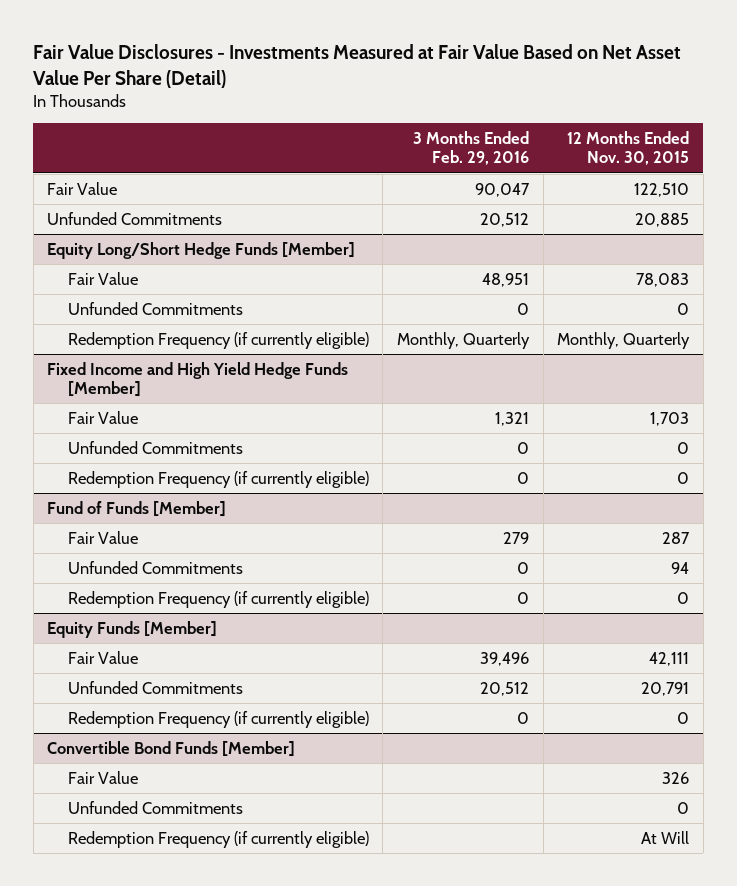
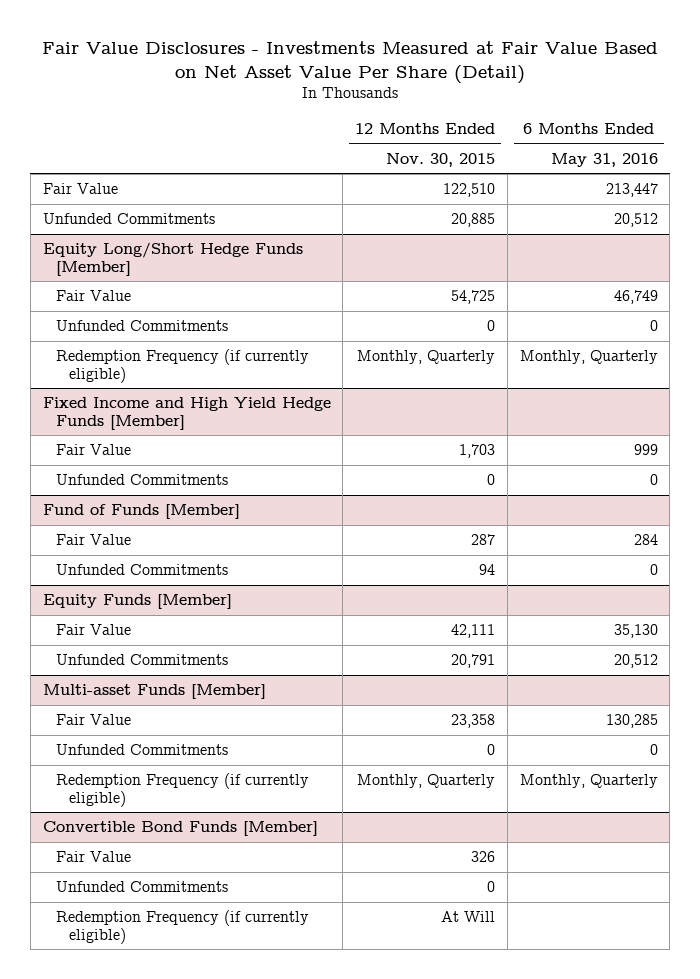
- | 3 Months Ended Feb. 29, 2016 | 12 Months Ended Nov. 30, 2015
+ | 12 Months Ended Nov. 30, 2015 | 6 Months Ended May 31, 2016
@ Equity Long/Short Hedge Funds [Member]
- Fair Value | 48,951 | 78,083
+ Fair Value | 54,725 | 46,749
@ Fixed Income and High Yield Hedge Funds [Member]
- Redemption Frequency (if currently eligible) | 0 | 0
@ Fund of Funds [Member]
- Redemption Frequency (if currently eligible) | 0 | 0
@ Equity Funds [Member]
- Redemption Frequency (if currently eligible) | 0 | 0
+ Multi-asset Funds [Member]
+ Fair Value | 23,358 | 130,285
+ Unfunded Commitments | 0 | 0
+ Redemption Frequency (if currently eligible) | Monthly, Quarterly | Monthly, Quarterly

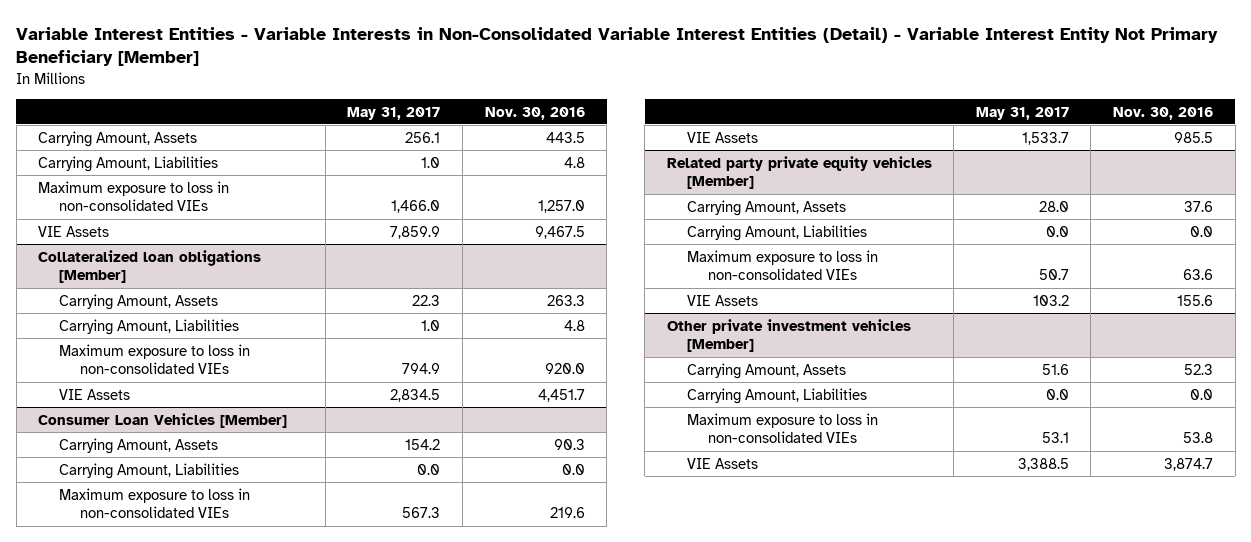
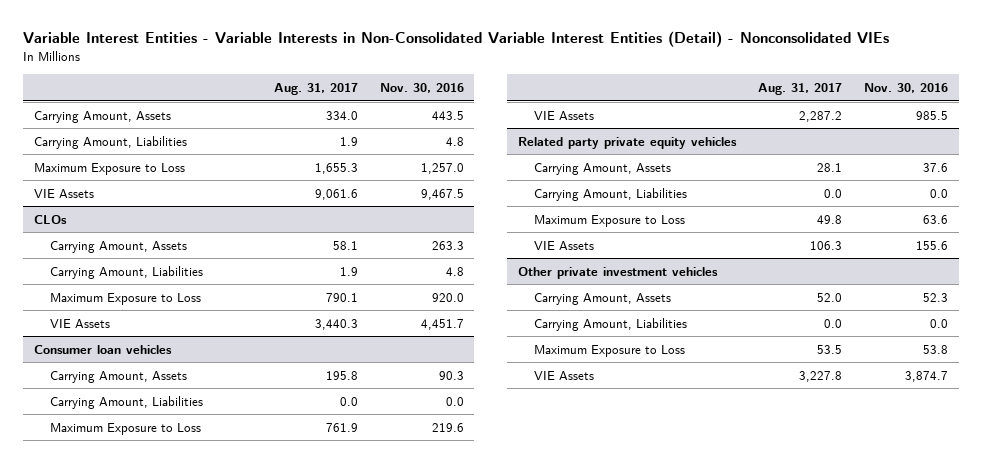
- Variable Interest Entities - Variable Interests in Non-Consolidated Variable Interest Entities (Detail) - Variable Interest Entity Not Primary Beneficiary [Member]
+ Variable Interest Entities - Variable Interests in Non-Consolidated Variable Interest Entities (Detail) - Nonconsolidated VIEs
- | May 31, 2017 | Nov. 30, 2016
+ | Aug. 31, 2017 | Nov. 30, 2016
- Maximum exposure to loss in non-consolidated VIEs | 1,466.0 | 1,257.0
+ Maximum Exposure to Loss | 1,655.3 | 1,257.0
- Collateralized loan obligations [Member]
+ CLOs
- Maximum exposure to loss in non-consolidated VIEs | 794.9 | 920.0
+ Maximum Exposure to Loss | 790.1 | 920.0
- Consumer Loan Vehicles [Member]
+ Consumer loan vehicles
- Maximum exposure to loss in non-consolidated VIEs | 567.3 | 219.6
+ Maximum Exposure to Loss | 761.9 | 219.6
- Related party private equity vehicles [Member]
+ Related party private equity vehicles
- Maximum exposure to loss in non-consolidated VIEs | 50.7 | 63.6
+ Maximum Exposure to Loss | 49.8 | 63.6
- Other private investment vehicles [Member]
+ Other private investment vehicles
- Maximum exposure to loss in non-consolidated VIEs | 53.1 | 53.8
+ Maximum Exposure to Loss | 53.5 | 53.8

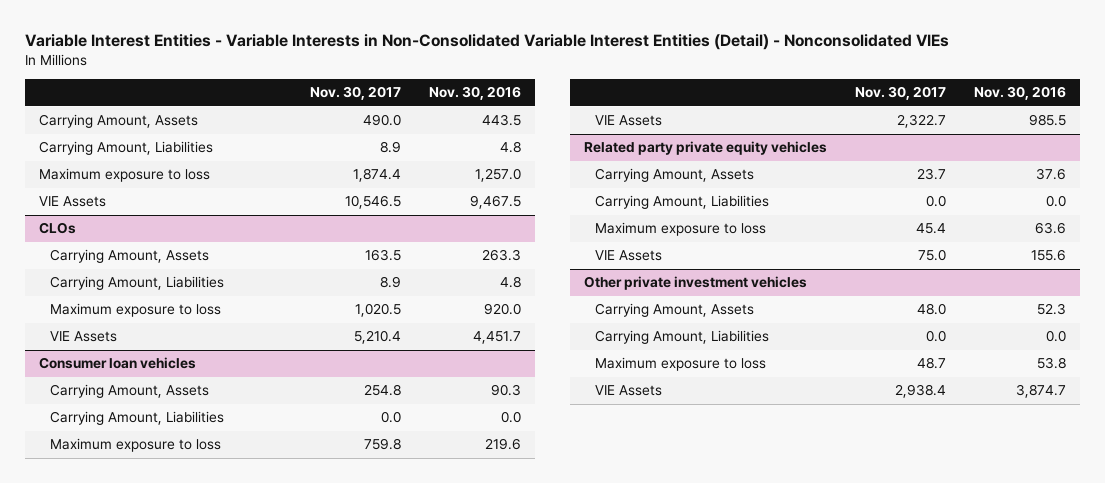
- | Aug. 31, 2017 | Nov. 30, 2016
+ | Nov. 30, 2017 | Nov. 30, 2016
- Maximum Exposure to Loss | 1,655.3 | 1,257.0
+ Maximum exposure to loss | 1,874.4 | 1,257.0
@ CLOs
- Maximum Exposure to Loss | 790.1 | 920.0
+ Maximum exposure to loss | 1,020.5 | 920.0
@ Consumer loan vehicles
- Maximum Exposure to Loss | 761.9 | 219.6
+ Maximum exposure to loss | 759.8 | 219.6
@ Related party private equity vehicles
- Maximum Exposure to Loss | 49.8 | 63.6
+ Maximum exposure to loss | 45.4 | 63.6
@ Other private investment vehicles
- Maximum Exposure to Loss | 53.5 | 53.8
+ Maximum exposure to loss | 48.7 | 53.8

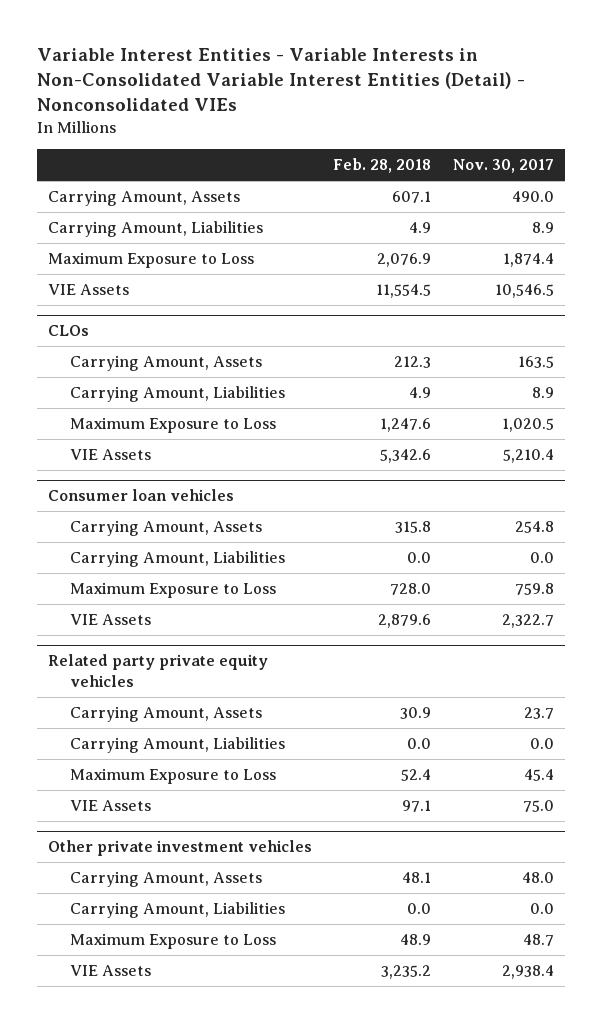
- | Nov. 30, 2017 | Nov. 30, 2016
+ | Feb. 28, 2018 | Nov. 30, 2017
- Maximum exposure to loss | 1,874.4 | 1,257.0
+ Maximum Exposure to Loss | 2,076.9 | 1,874.4
@ CLOs
- Maximum exposure to loss | 1,020.5 | 920.0
+ Maximum Exposure to Loss | 1,247.6 | 1,020.5
@ Consumer loan vehicles
- Maximum exposure to loss | 759.8 | 219.6
+ Maximum Exposure to Loss | 728.0 | 759.8
@ Related party private equity vehicles
- Maximum exposure to loss | 45.4 | 63.6
+ Maximum Exposure to Loss | 52.4 | 45.4
@ Other private investment vehicles
- Maximum exposure to loss | 48.7 | 53.8
+ Maximum Exposure to Loss | 48.9 | 48.7

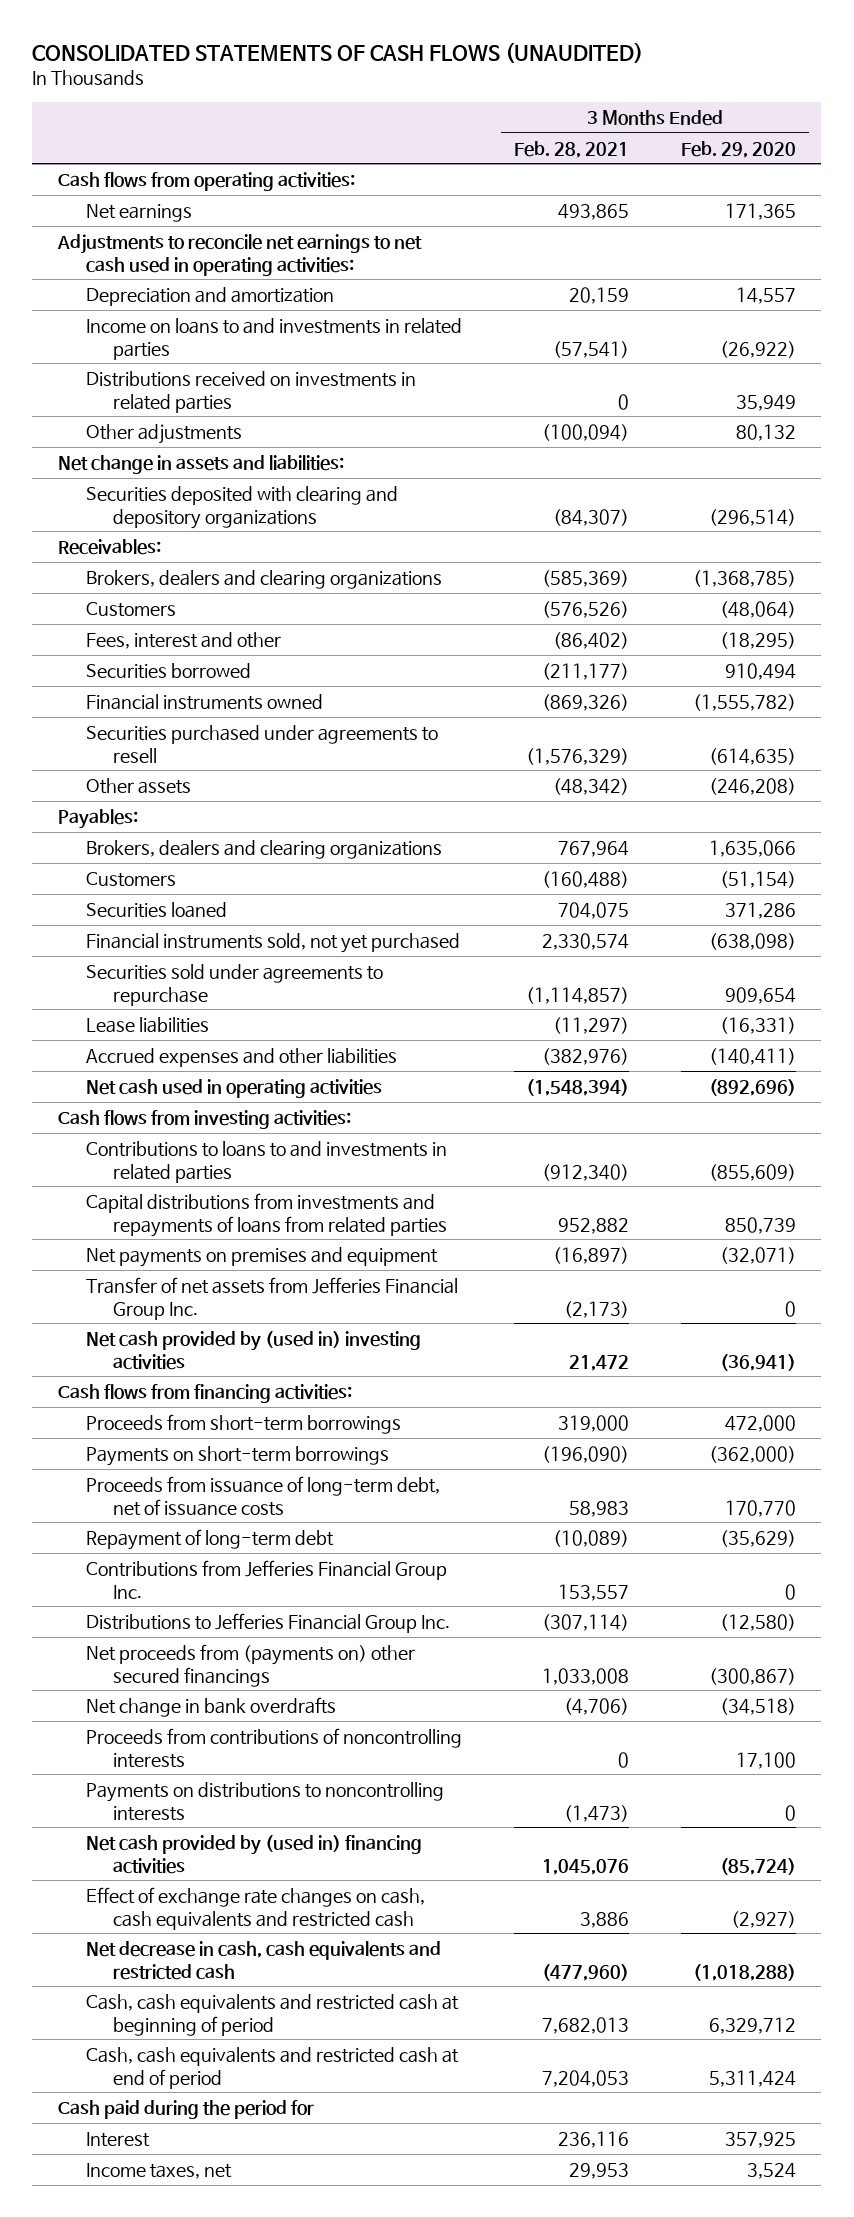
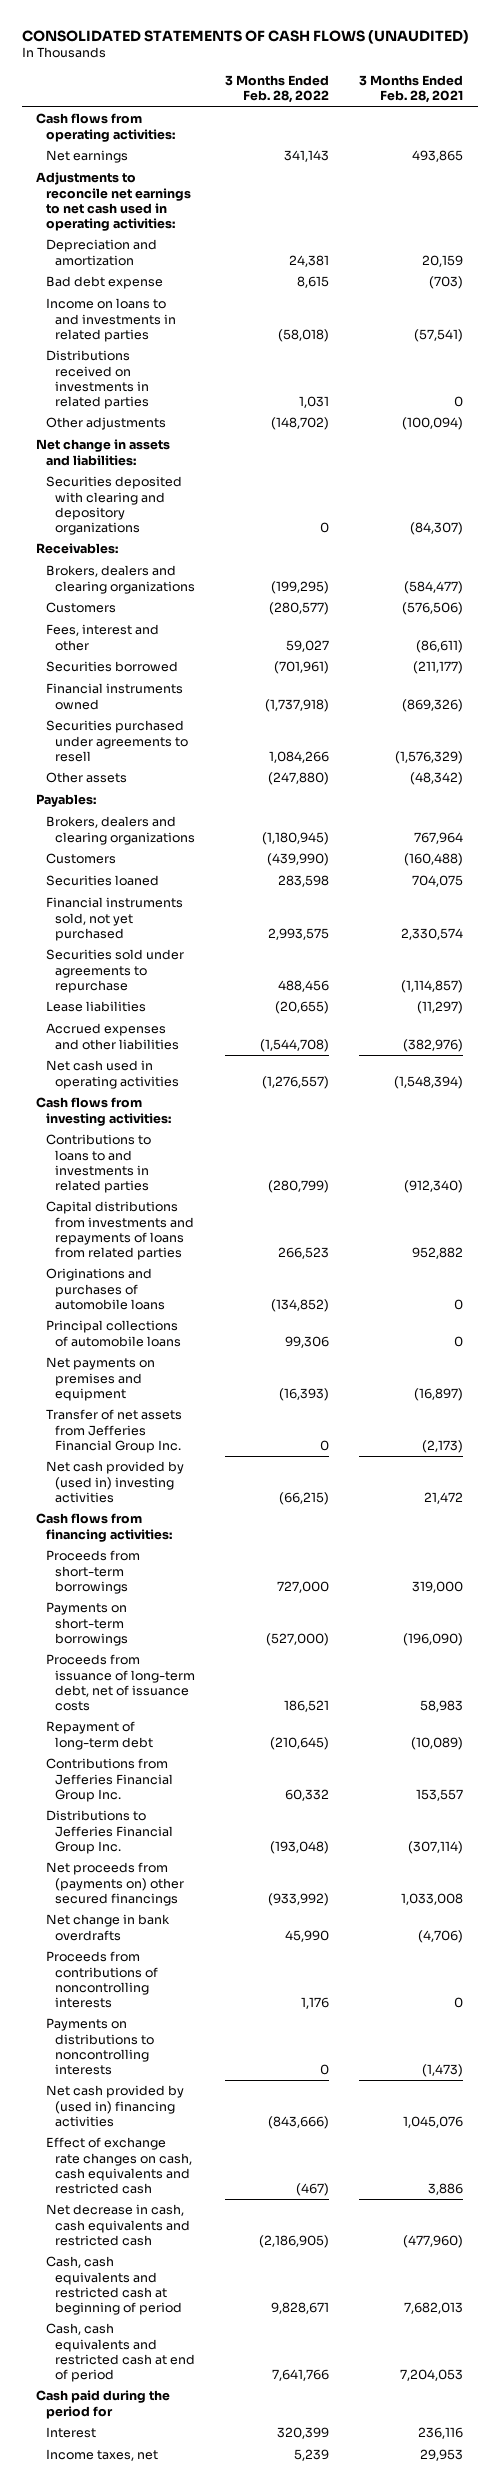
- | 3 Months Ended Feb. 28, 2021 | 3 Months Ended Feb. 29, 2020
+ | 3 Months Ended Feb. 28, 2022 | 3 Months Ended Feb. 28, 2021
+ Bad debt expense | 8,615 | (703)
- Brokers, dealers and clearing organizations | (585,369) | (1,368,785)
- Customers | (576,526) | (48,064)
- Fees, interest and other | (86,402) | (18,295)
+ Brokers, dealers and clearing organizations | (199,295) | (584,477)
+ Customers | (280,577) | (576,506)
+ Fees, interest and other | 59,027 | (86,611)
+ Originations and purchases of automobile loans | (134,852) | 0
+ Principal collections of automobile loans | 99,306 | 0

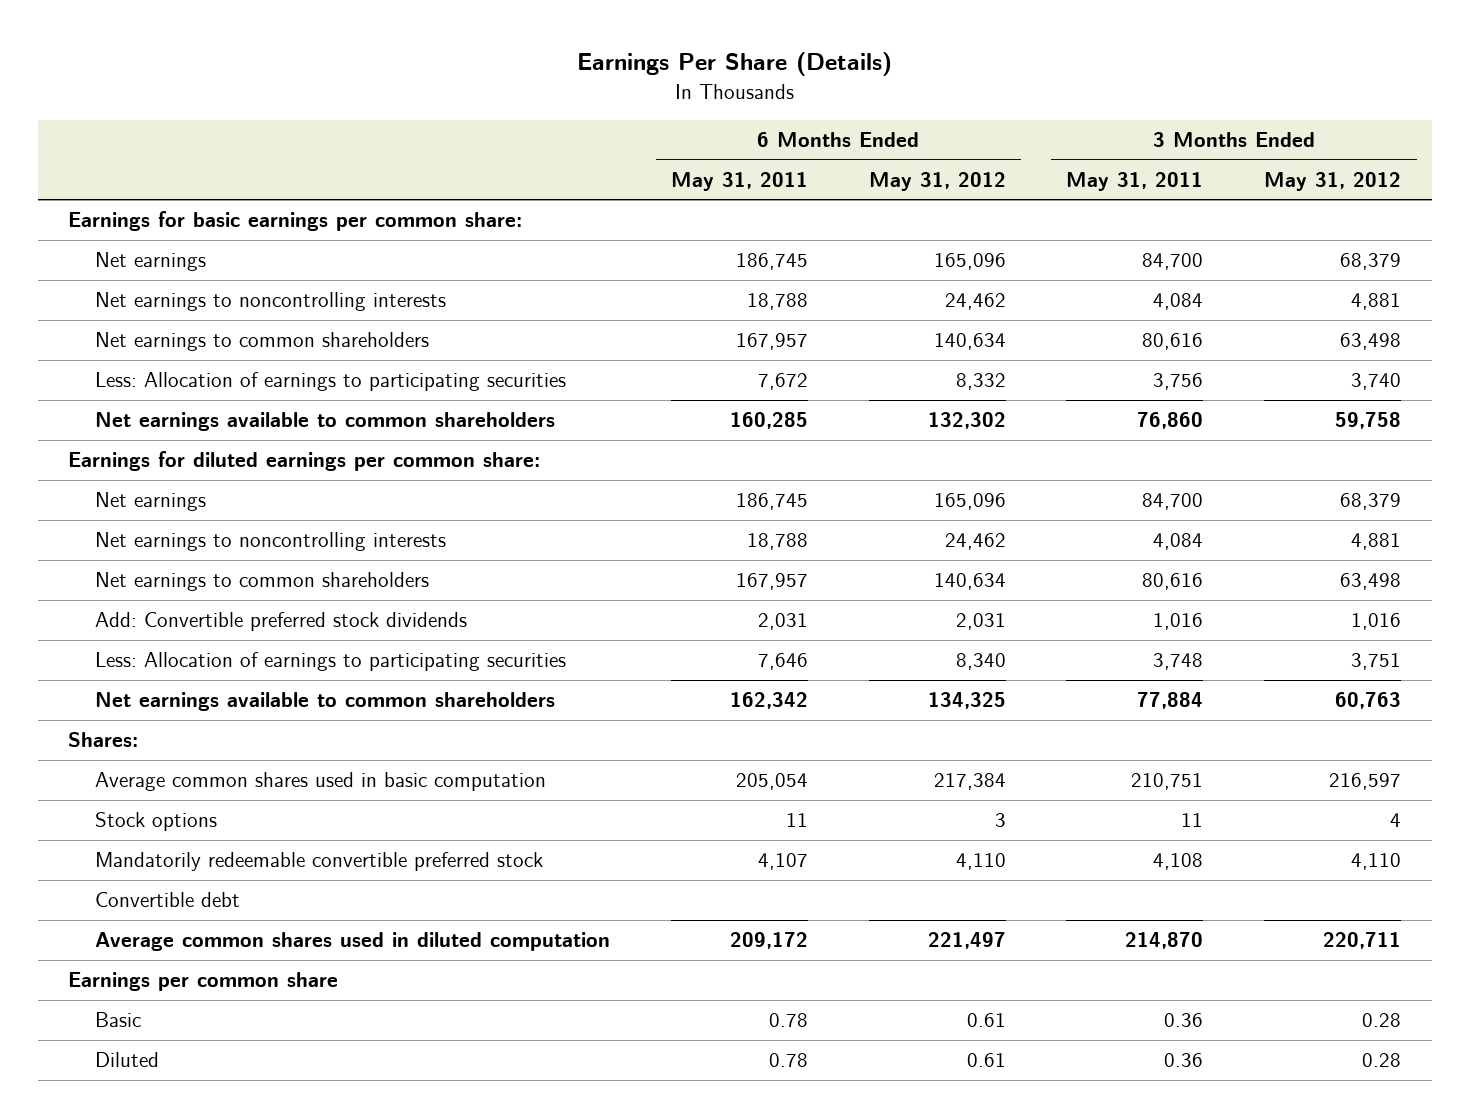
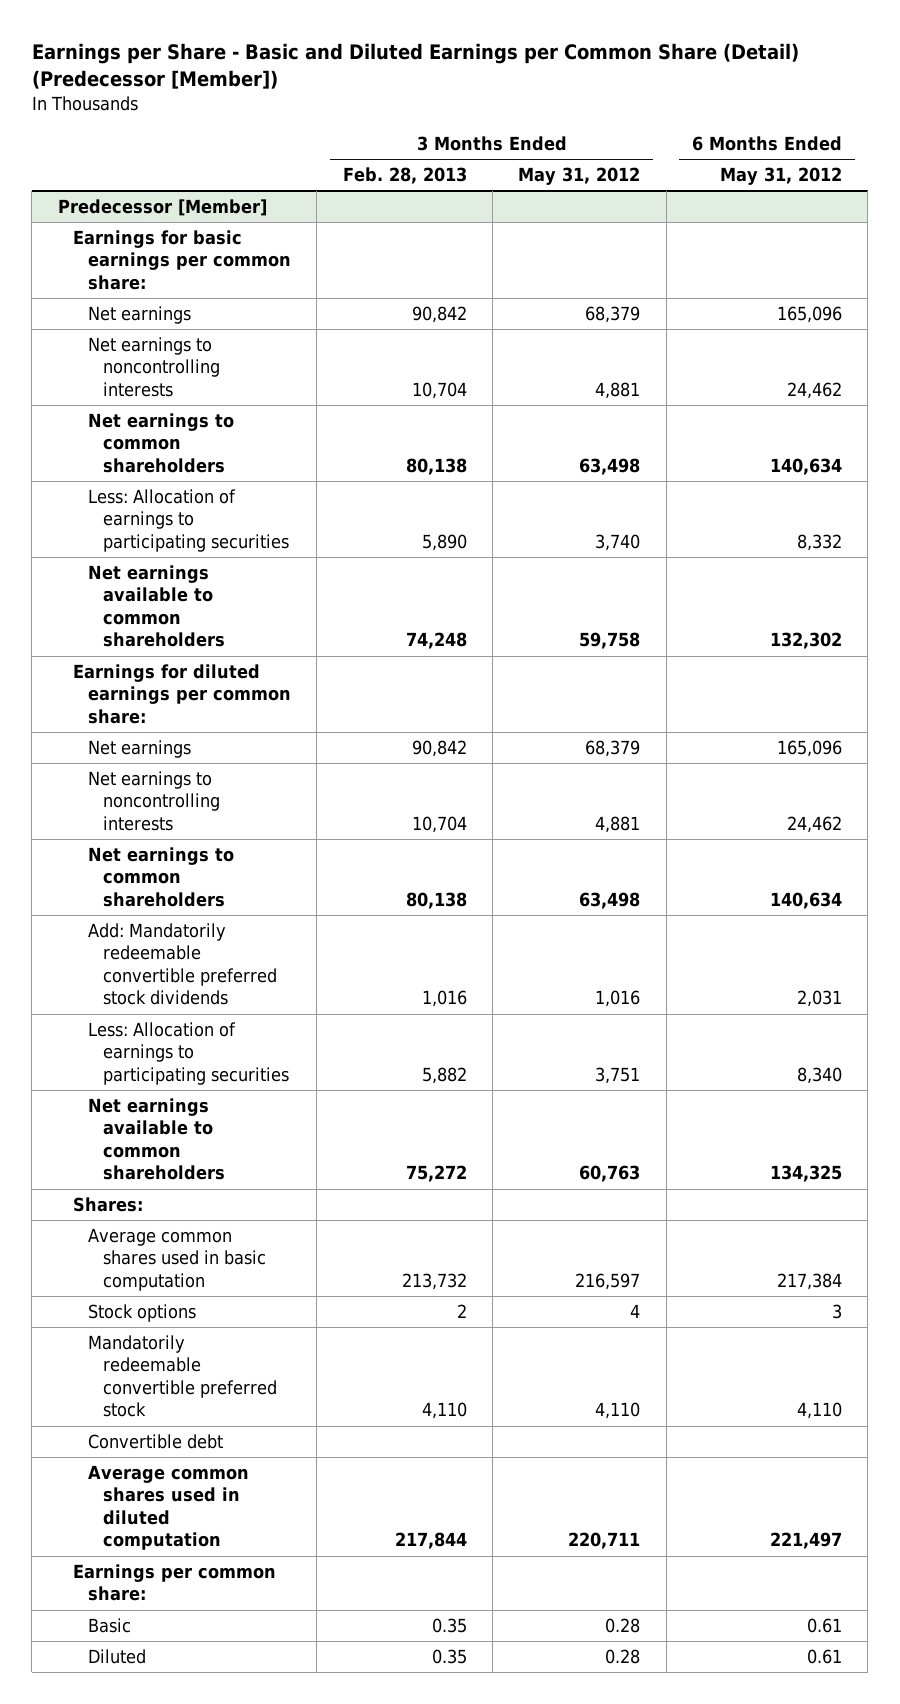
- Earnings Per Share (Details)
+ Earnings per Share - Basic and Diluted Earnings per Common Share (Detail) (Predecessor [Member])
- | 6 Months Ended May 31, 2011 | 6 Months Ended May 31, 2012 | 3 Months Ended May 31, 2011 | 3 Months Ended May 31, 2012
+ | 3 Months Ended Feb. 28, 2013 | 3 Months Ended May 31, 2012 | 6 Months Ended May 31, 2012
+ Predecessor [Member]
- Add: Convertible preferred stock dividends | 2,031 | 2,031 | 1,016 | 1,016
+ Add: Mandatorily redeemable convertible preferred stock dividends | 1,016 | 1,016 | 2,031
- Earnings per common share
+ Earnings per common share:

